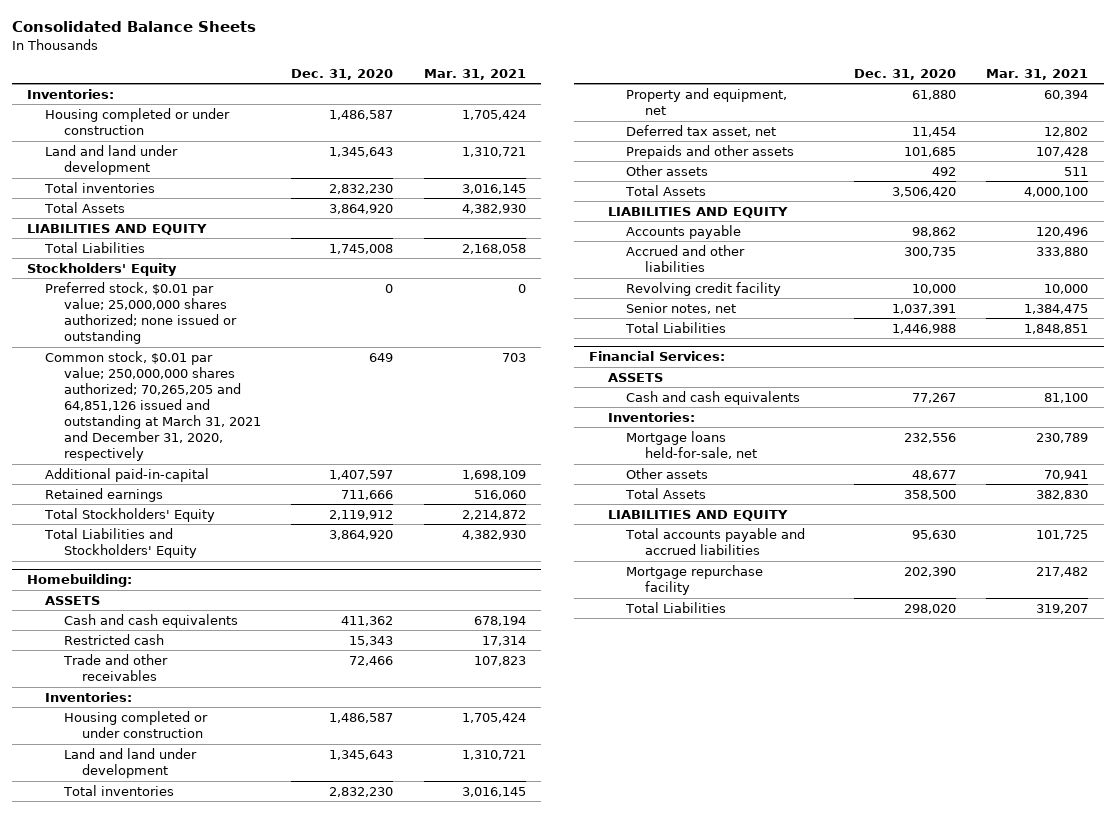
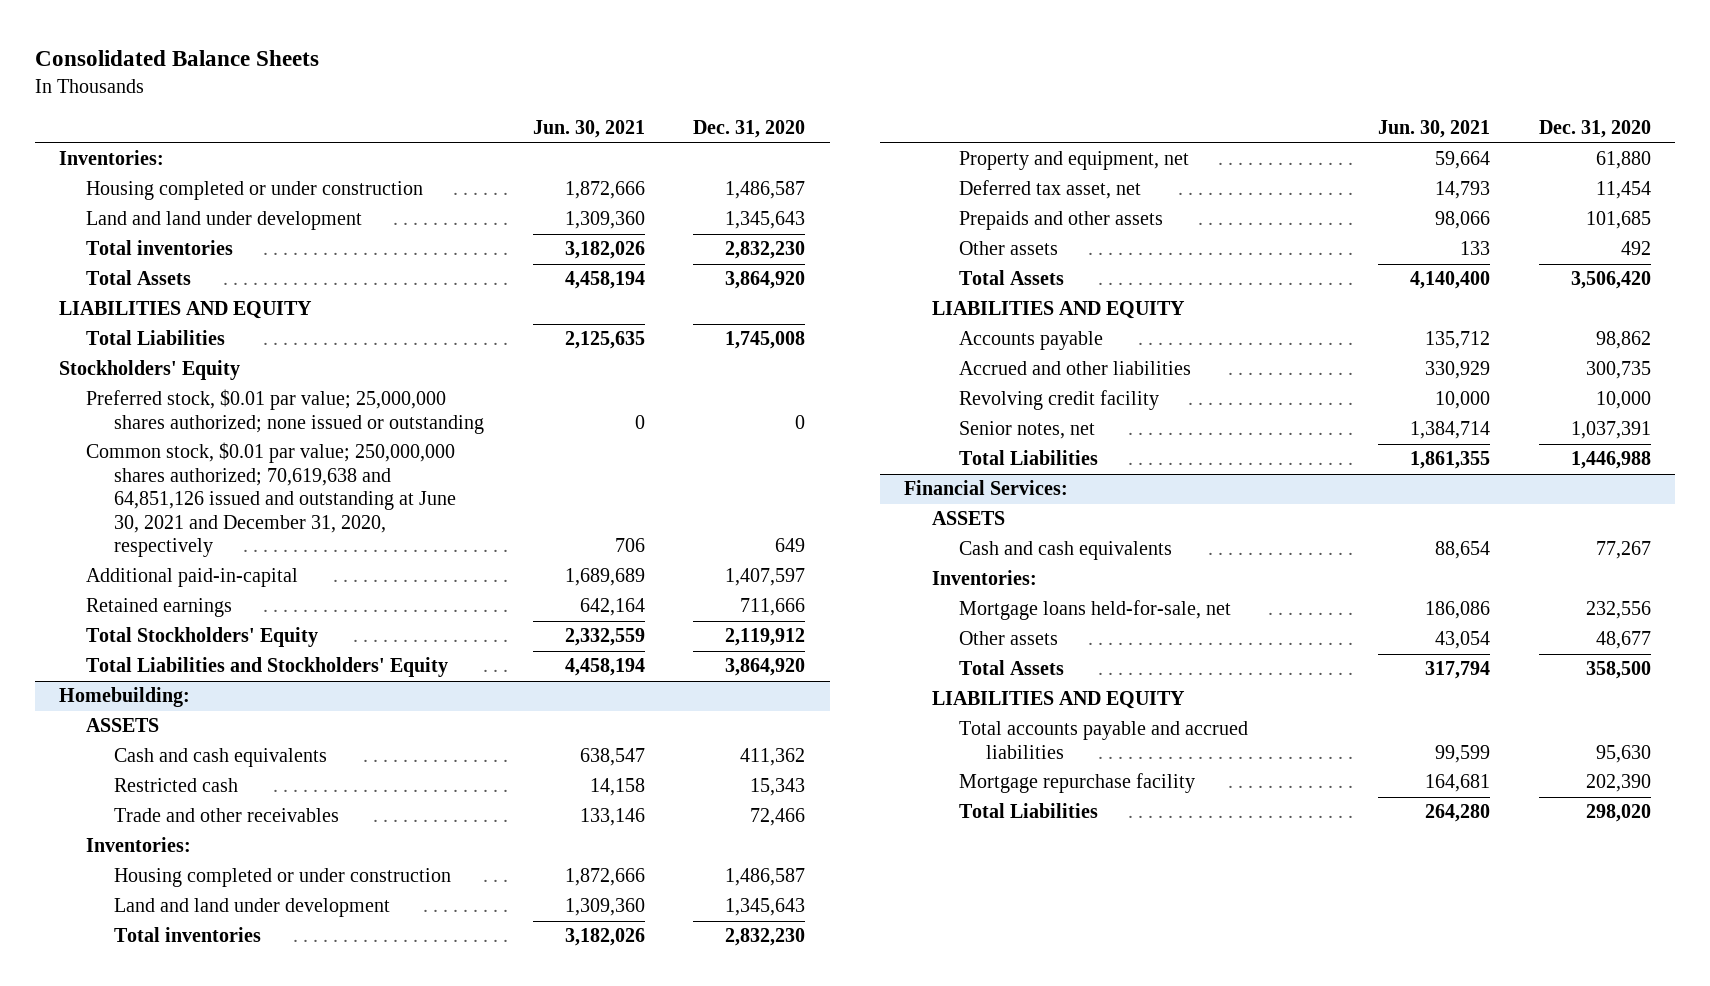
- | Dec. 31, 2020 | Mar. 31, 2021
+ | Jun. 30, 2021 | Dec. 31, 2020
- Common stock, $0.01 par value; 250,000,000 shares authorized; 70,265,205 and 64,851,126 issued and outstanding at March 31, 2021 and December 31, 2020, respectively | 649 | 703
+ Common stock, $0.01 par value; 250,000,000 shares authorized; 70,619,638 and 64,851,126 issued and outstanding at June 30, 2021 and December 31, 2020, respectively | 706 | 649

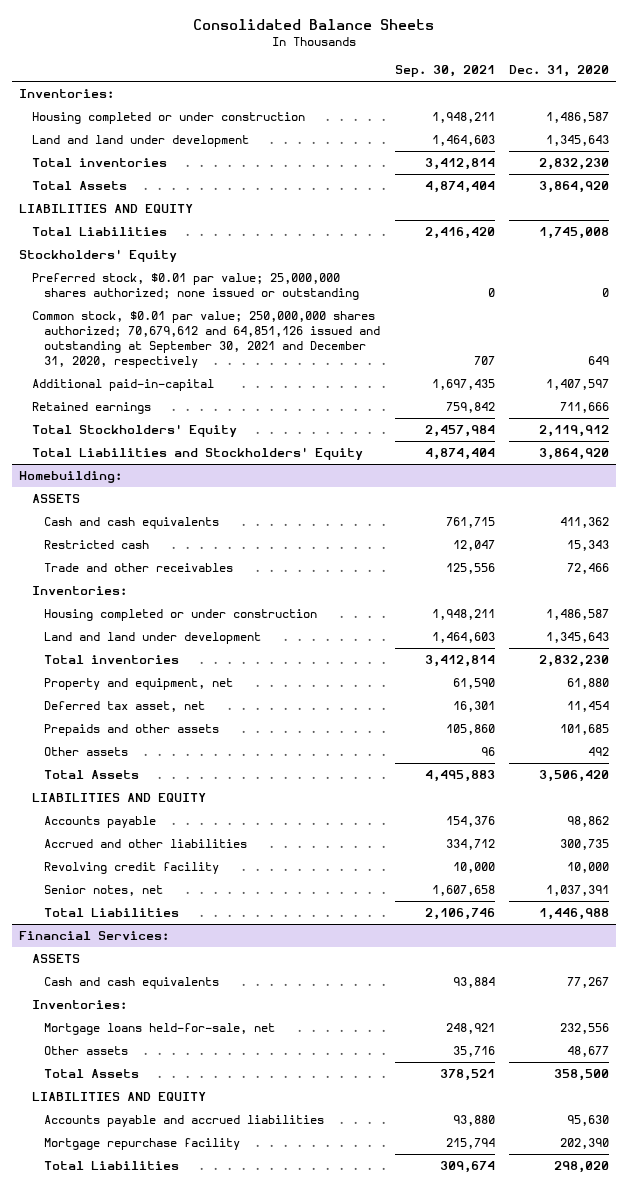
- | Jun. 30, 2021 | Dec. 31, 2020
+ | Sep. 30, 2021 | Dec. 31, 2020
- Common stock, $0.01 par value; 250,000,000 shares authorized; 70,619,638 and 64,851,126 issued and outstanding at June 30, 2021 and December 31, 2020, respectively | 706 | 649
+ Common stock, $0.01 par value; 250,000,000 shares authorized; 70,679,612 and 64,851,126 issued and outstanding at September 30, 2021 and December 31, 2020, respectively | 707 | 649
@ Financial Services:
- Total accounts payable and accrued liabilities | 99,599 | 95,630
+ Accounts payable and accrued liabilities | 93,880 | 95,630

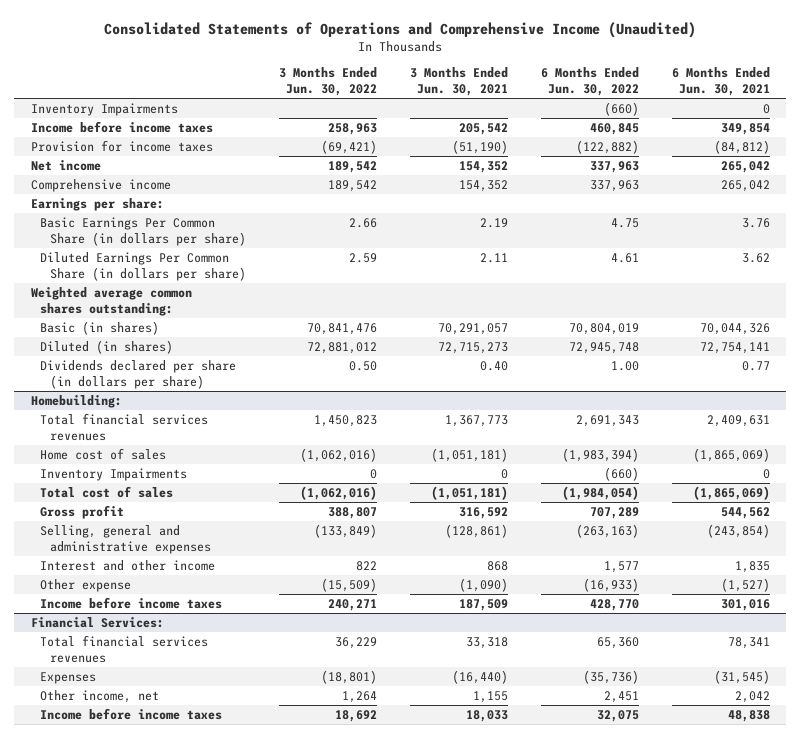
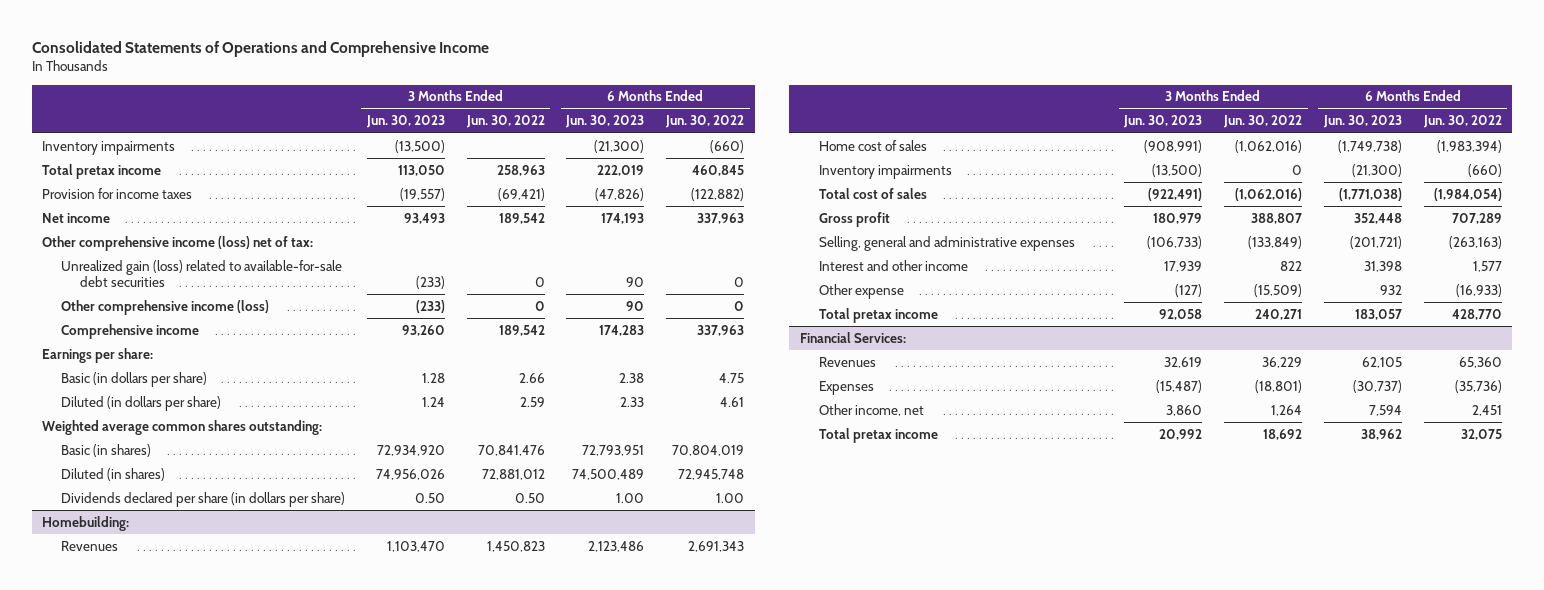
- Consolidated Statements of Operations and Comprehensive Income (Unaudited)
+ Consolidated Statements of Operations and Comprehensive Income
- | 3 Months Ended Jun. 30, 2022 | 3 Months Ended Jun. 30, 2021 | 6 Months Ended Jun. 30, 2022 | 6 Months Ended Jun. 30, 2021
+ | 3 Months Ended Jun. 30, 2023 | 3 Months Ended Jun. 30, 2022 | 6 Months Ended Jun. 30, 2023 | 6 Months Ended Jun. 30, 2022
- Inventory Impairments | | | (660) | 0
- Income before income taxes | 258,963 | 205,542 | 460,845 | 349,854
+ Inventory impairments | (13,500) | | (21,300) | (660)
+ Total pretax income | 113,050 | 258,963 | 222,019 | 460,845
+ Other comprehensive income (loss) net of tax:
+ Unrealized gain (loss) related to available-for-sale debt securities | (233) | 0 | 90 | 0
+ Other comprehensive income (loss) | (233) | 0 | 90 | 0
- Basic Earnings Per Common Share (in dollars per share) | 2.66 | 2.19 | 4.75 | 3.76
- Diluted Earnings Per Common Share (in dollars per share) | 2.59 | 2.11 | 4.61 | 3.62
+ Basic (in dollars per share) | 1.28 | 2.66 | 2.38 | 4.75
+ Diluted (in dollars per share) | 1.24 | 2.59 | 2.33 | 4.61
@ Homebuilding:
- Total financial services revenues | 1,450,823 | 1,367,773 | 2,691,343 | 2,409,631
+ Revenues | 1,103,470 | 1,450,823 | 2,123,486 | 2,691,343
- Inventory Impairments | 0 | 0 | (660) | 0
+ Inventory impairments | (13,500) | 0 | (21,300) | (660)
- Income before income taxes | 240,271 | 187,509 | 428,770 | 301,016
+ Total pretax income | 92,058 | 240,271 | 183,057 | 428,770
@ Financial Services:
- Total financial services revenues | 36,229 | 33,318 | 65,360 | 78,341
+ Revenues | 32,619 | 36,229 | 62,105 | 65,360
- Income before income taxes | 18,692 | 18,033 | 32,075 | 48,838
+ Total pretax income | 20,992 | 18,692 | 38,962 | 32,075

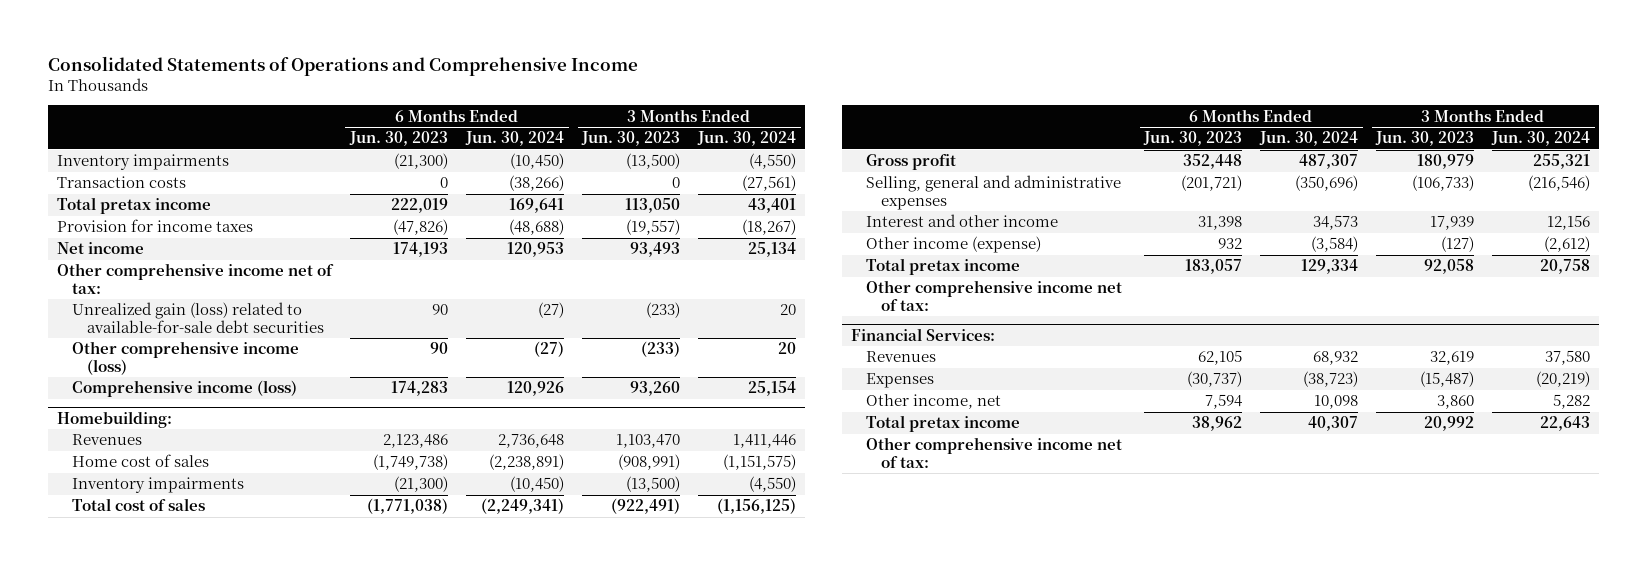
- | 3 Months Ended Jun. 30, 2023 | 3 Months Ended Jun. 30, 2022 | 6 Months Ended Jun. 30, 2023 | 6 Months Ended Jun. 30, 2022
+ | 6 Months Ended Jun. 30, 2023 | 6 Months Ended Jun. 30, 2024 | 3 Months Ended Jun. 30, 2023 | 3 Months Ended Jun. 30, 2024
+ Transaction costs | 0 | (38,266) | 0 | (27,561)
- Other comprehensive income (loss) net of tax:
+ Other comprehensive income net of tax:
- Comprehensive income | 93,260 | 189,542 | 174,283 | 337,963
- Earnings per share:
- Basic (in dollars per share) | 1.28 | 2.66 | 2.38 | 4.75
- Diluted (in dollars per share) | 1.24 | 2.59 | 2.33 | 4.61
- Weighted average common shares outstanding:
- Basic (in shares) | 72,934,920 | 70,841,476 | 72,793,951 | 70,804,019
- Diluted (in shares) | 74,956,026 | 72,881,012 | 74,500,489 | 72,945,748
- Dividends declared per share (in dollars per share) | 0.50 | 0.50 | 1.00 | 1.00
+ Comprehensive income (loss) | 174,283 | 120,926 | 93,260 | 25,154
@ Homebuilding:
- Other expense | (127) | (15,509) | 932 | (16,933)
+ Other income (expense) | 932 | (3,584) | (127) | (2,612)
+ Other comprehensive income net of tax:
@ Financial Services:
+ Other comprehensive income net of tax:

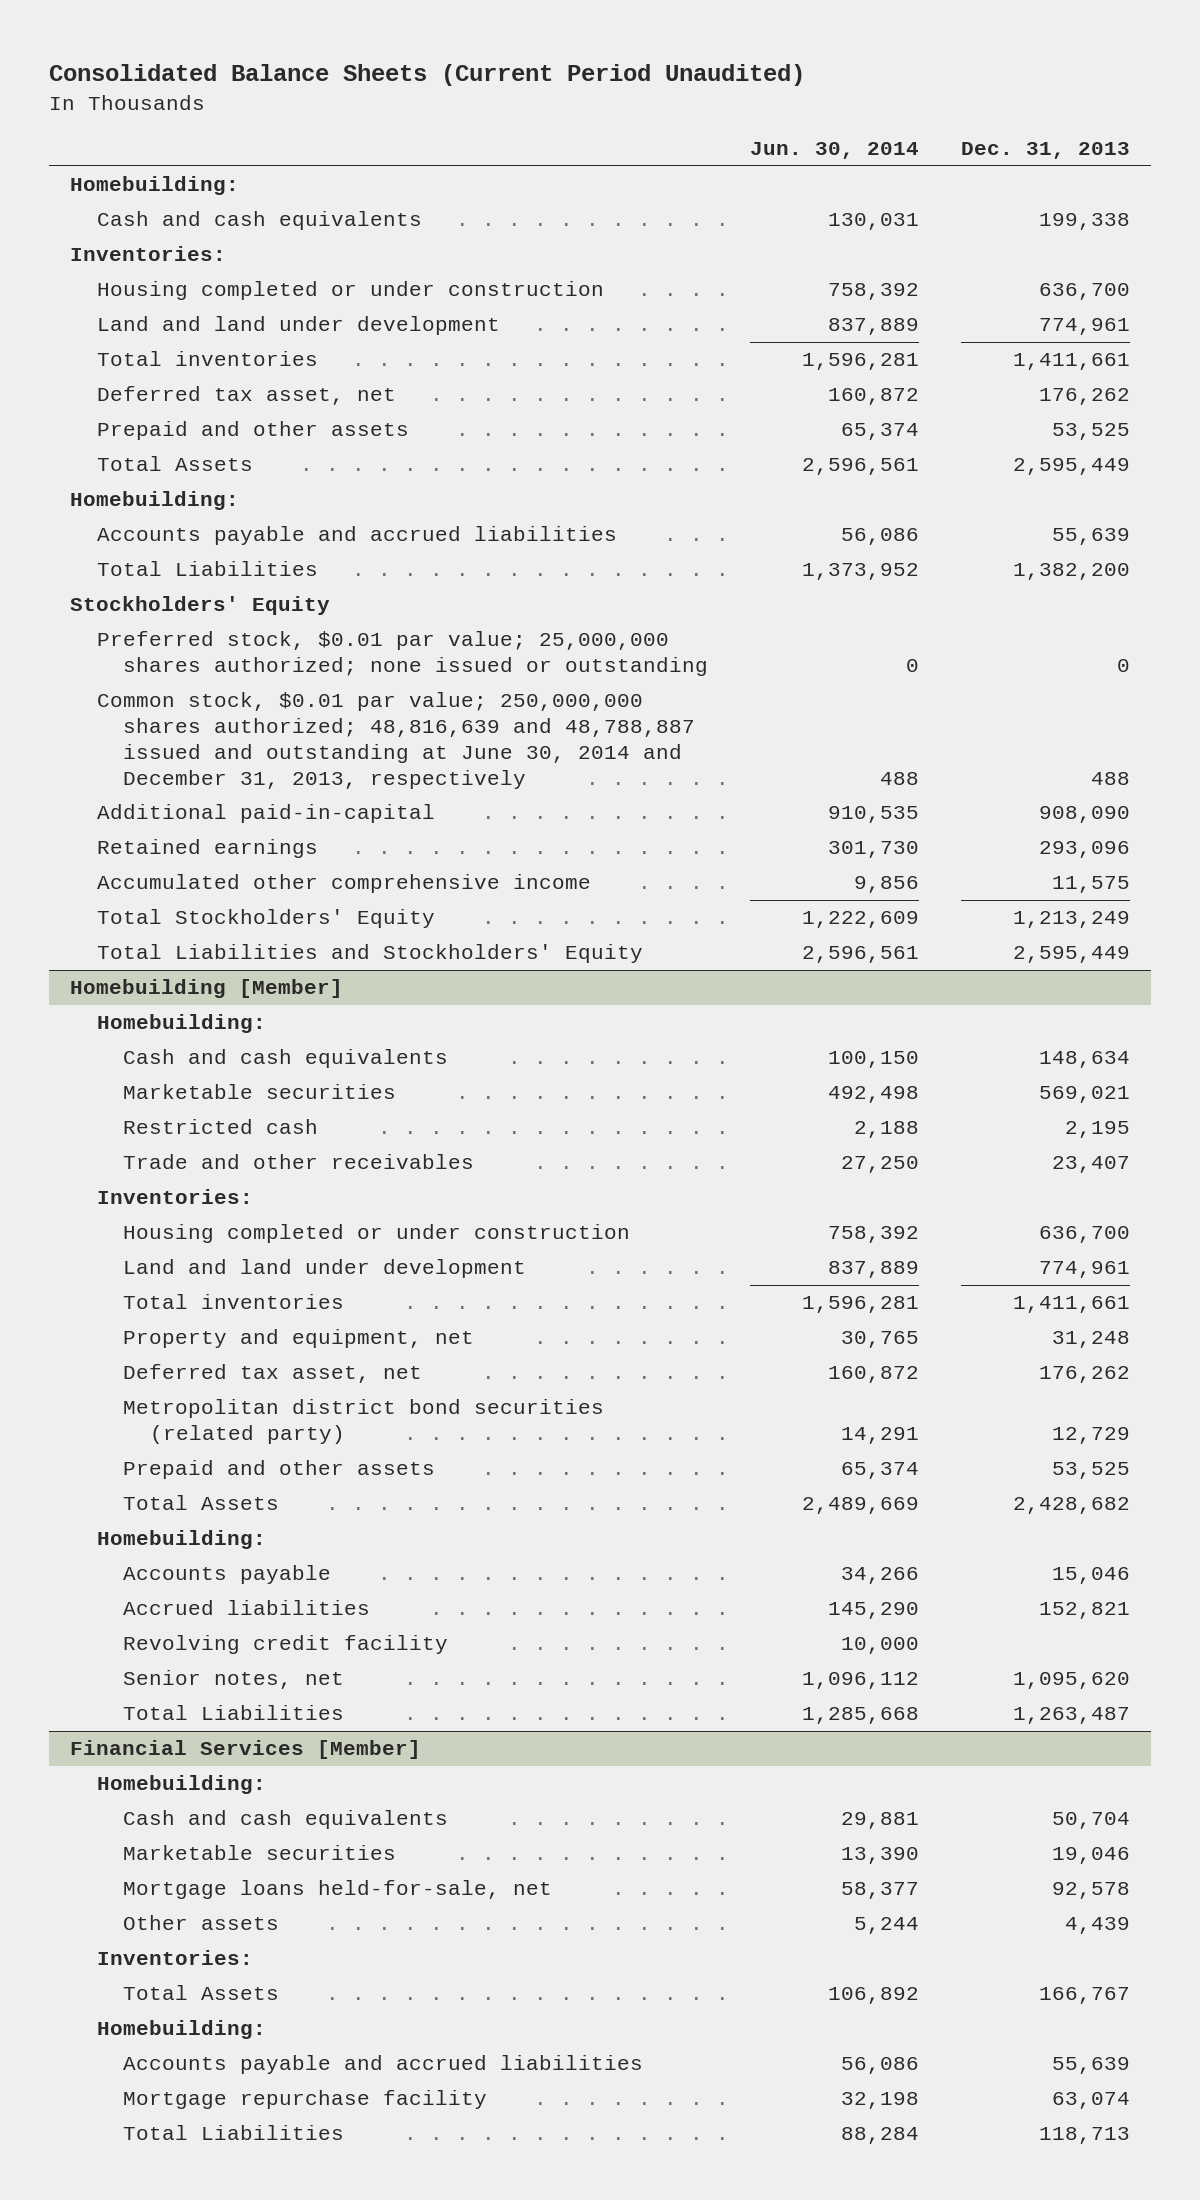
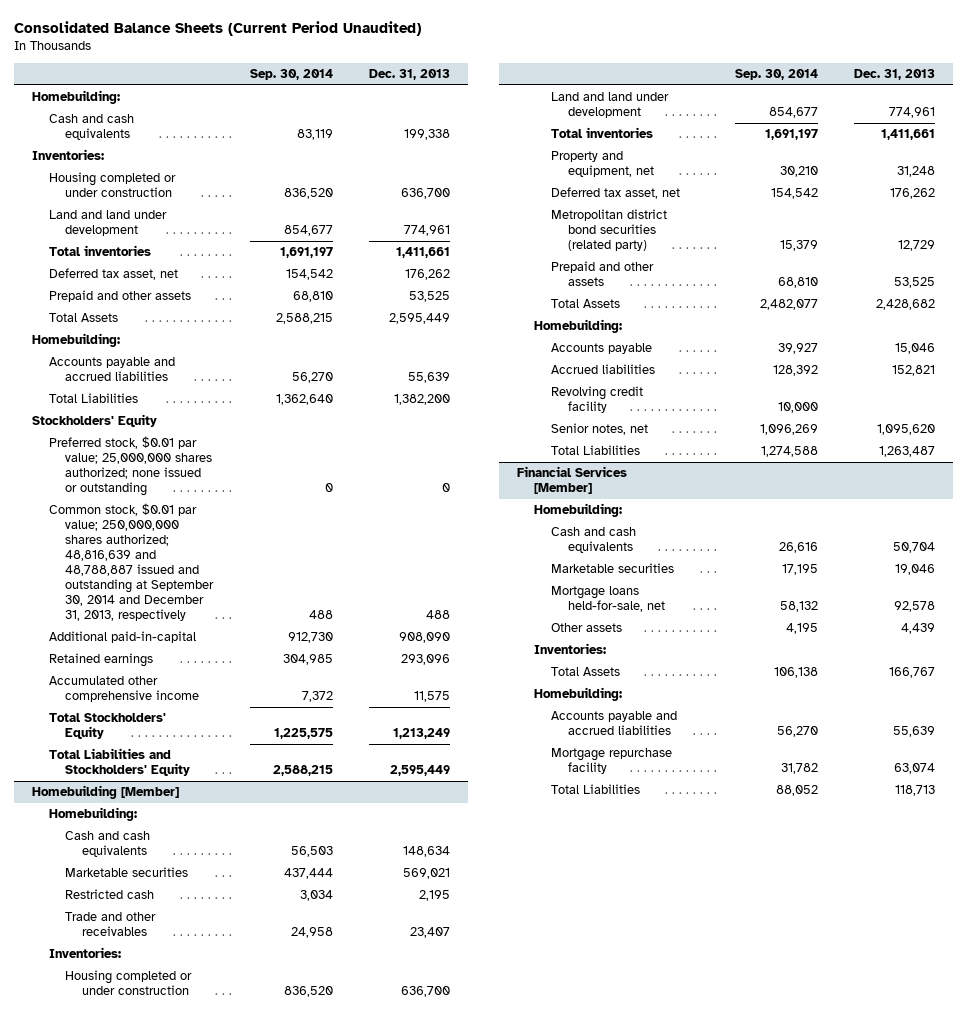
- | Jun. 30, 2014 | Dec. 31, 2013
+ | Sep. 30, 2014 | Dec. 31, 2013
- Common stock, $0.01 par value; 250,000,000 shares authorized; 48,816,639 and 48,788,887 issued and outstanding at June 30, 2014 and December 31, 2013, respectively | 488 | 488
+ Common stock, $0.01 par value; 250,000,000 shares authorized; 48,816,639 and 48,788,887 issued and outstanding at September 30, 2014 and December 31, 2013, respectively | 488 | 488

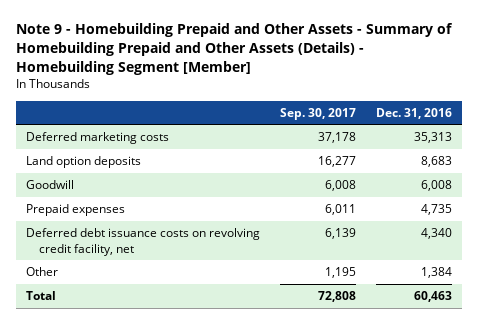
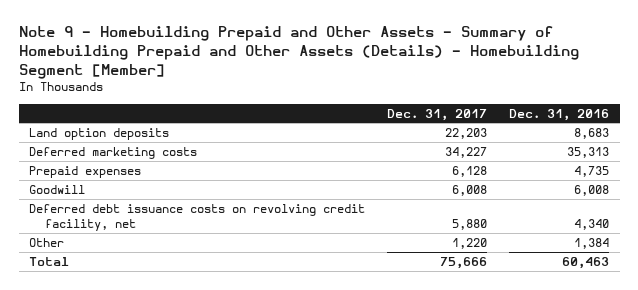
- | Sep. 30, 2017 | Dec. 31, 2016
+ | Dec. 31, 2017 | Dec. 31, 2016
moved down: Deferred marketing costs | 34,227 | 35,313
moved down: Goodwill | 6,008 | 6,008

